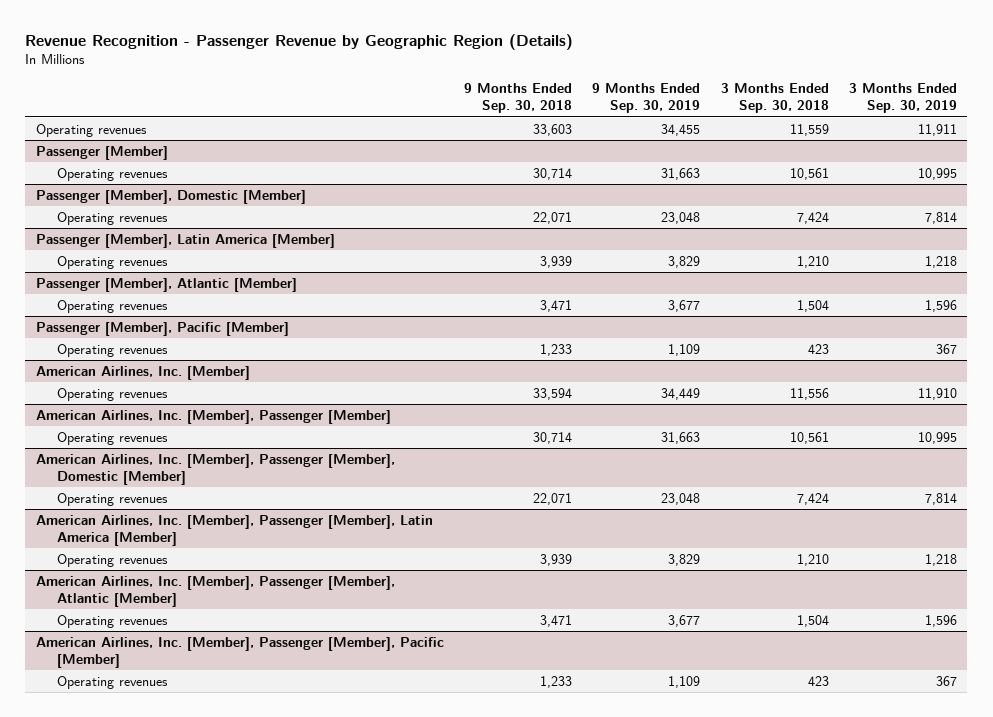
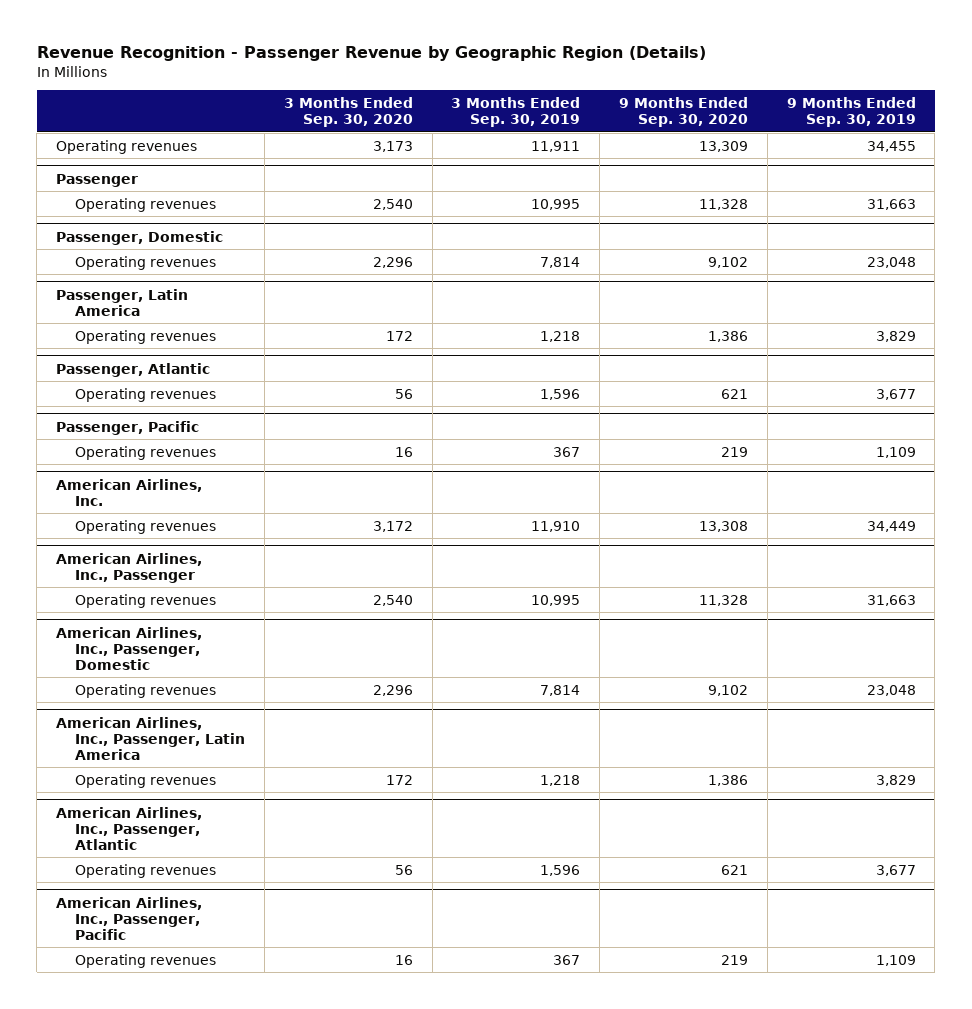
- | 9 Months Ended Sep. 30, 2018 | 9 Months Ended Sep. 30, 2019 | 3 Months Ended Sep. 30, 2018 | 3 Months Ended Sep. 30, 2019
+ | 3 Months Ended Sep. 30, 2020 | 3 Months Ended Sep. 30, 2019 | 9 Months Ended Sep. 30, 2020 | 9 Months Ended Sep. 30, 2019
- Passenger [Member]
+ Passenger
- Passenger [Member], Domestic [Member]
+ Passenger, Domestic
- Passenger [Member], Latin America [Member]
+ Passenger, Latin America
- Passenger [Member], Atlantic [Member]
+ Passenger, Atlantic
- Passenger [Member], Pacific [Member]
+ Passenger, Pacific
- American Airlines, Inc. [Member]
+ American Airlines, Inc.
- American Airlines, Inc. [Member], Passenger [Member]
+ American Airlines, Inc., Passenger
- American Airlines, Inc. [Member], Passenger [Member], Domestic [Member]
+ American Airlines, Inc., Passenger, Domestic
- American Airlines, Inc. [Member], Passenger [Member], Latin America [Member]
+ American Airlines, Inc., Passenger, Latin America
- American Airlines, Inc. [Member], Passenger [Member], Atlantic [Member]
+ American Airlines, Inc., Passenger, Atlantic
- American Airlines, Inc. [Member], Passenger [Member], Pacific [Member]
+ American Airlines, Inc., Passenger, Pacific

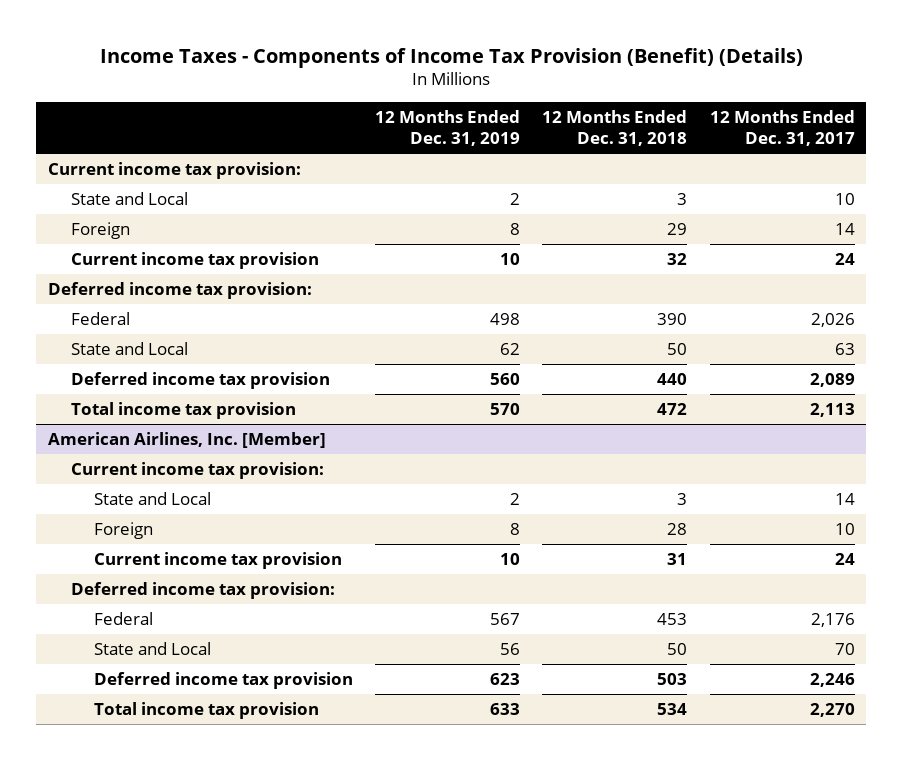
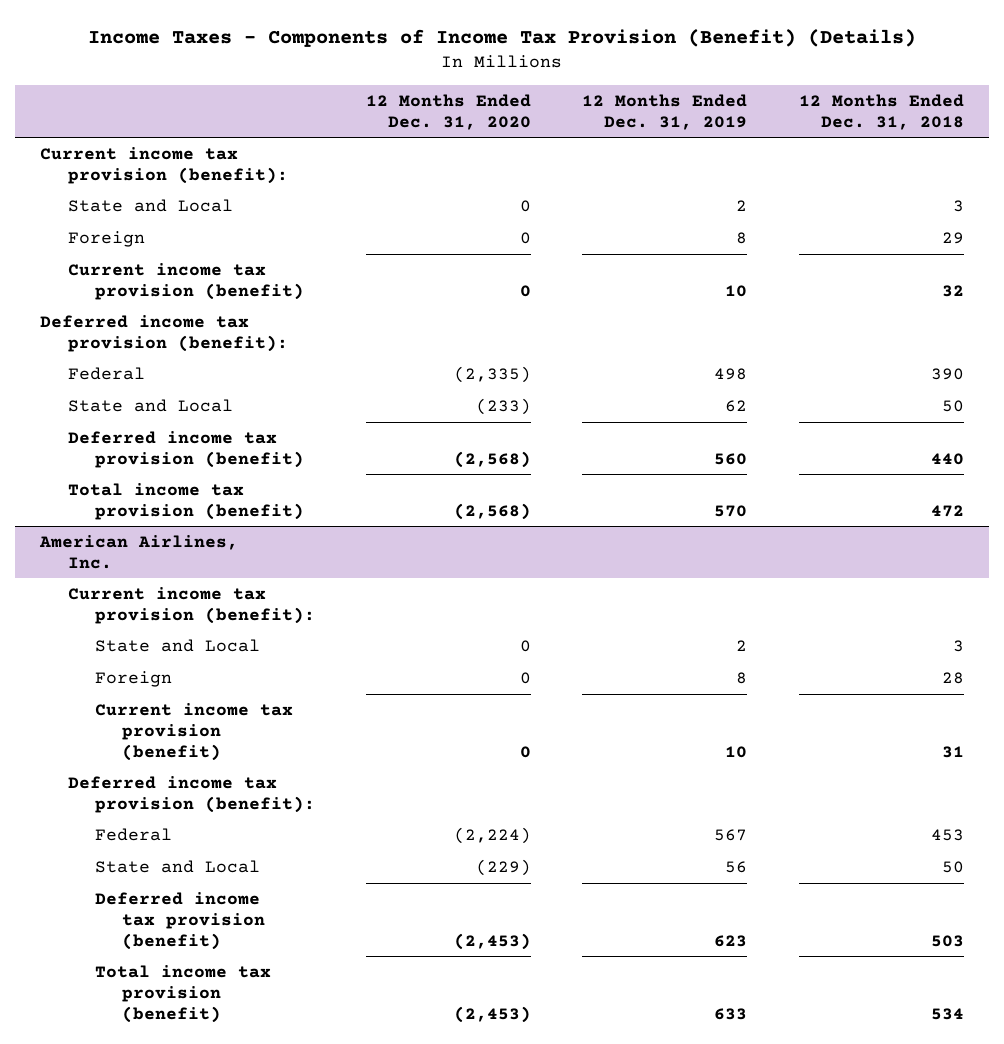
- | 12 Months Ended Dec. 31, 2019 | 12 Months Ended Dec. 31, 2018 | 12 Months Ended Dec. 31, 2017
+ | 12 Months Ended Dec. 31, 2020 | 12 Months Ended Dec. 31, 2019 | 12 Months Ended Dec. 31, 2018
- Current income tax provision:
+ Current income tax provision (benefit):
- Current income tax provision | 10 | 32 | 24
- Deferred income tax provision:
+ Current income tax provision (benefit) | 0 | 10 | 32
+ Deferred income tax provision (benefit):
- Deferred income tax provision | 560 | 440 | 2,089
- Total income tax provision | 570 | 472 | 2,113
- American Airlines, Inc. [Member]
- Current income tax provision:
+ Deferred income tax provision (benefit) | (2,568) | 560 | 440
+ Total income tax provision (benefit) | (2,568) | 570 | 472
+ American Airlines, Inc.
+ Current income tax provision (benefit):
- Current income tax provision | 10 | 31 | 24
- Deferred income tax provision:
+ Current income tax provision (benefit) | 0 | 10 | 31
+ Deferred income tax provision (benefit):
- Deferred income tax provision | 623 | 503 | 2,246
- Total income tax provision | 633 | 534 | 2,270
+ Deferred income tax provision (benefit) | (2,453) | 623 | 503
+ Total income tax provision (benefit) | (2,453) | 633 | 534

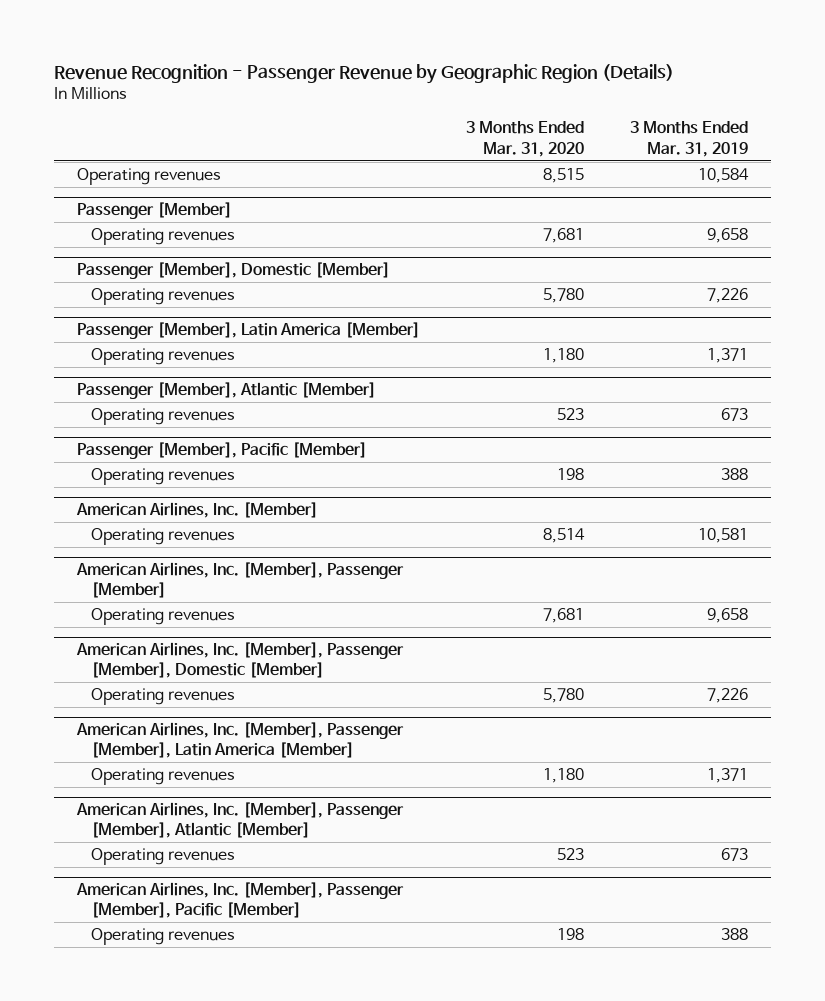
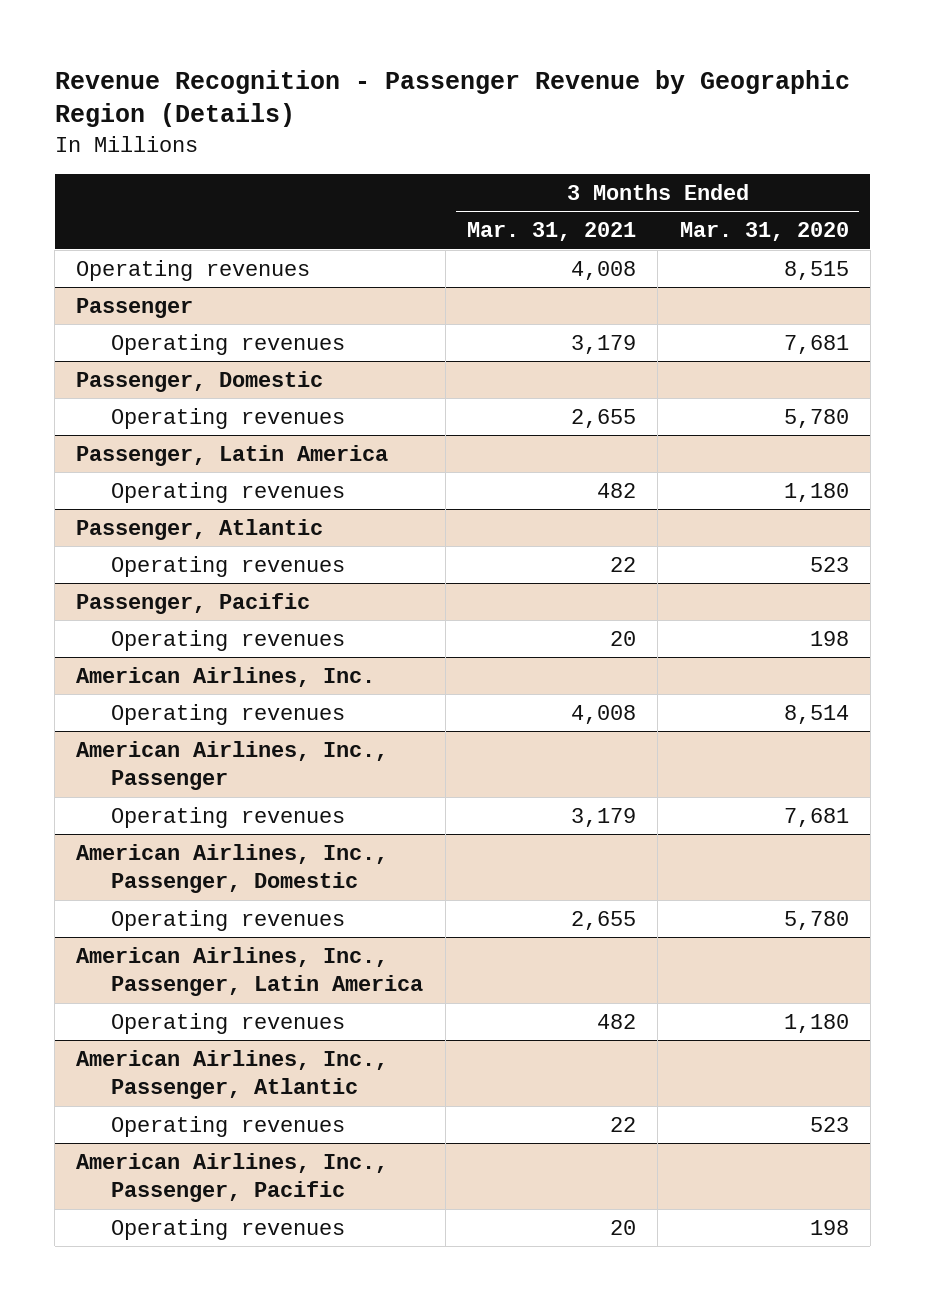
- | 3 Months Ended Mar. 31, 2020 | 3 Months Ended Mar. 31, 2019
+ | 3 Months Ended Mar. 31, 2021 | 3 Months Ended Mar. 31, 2020
- Passenger [Member]
+ Passenger
- Passenger [Member], Domestic [Member]
+ Passenger, Domestic
- Passenger [Member], Latin America [Member]
+ Passenger, Latin America
- Passenger [Member], Atlantic [Member]
+ Passenger, Atlantic
- Passenger [Member], Pacific [Member]
+ Passenger, Pacific
- American Airlines, Inc. [Member]
+ American Airlines, Inc.
- American Airlines, Inc. [Member], Passenger [Member]
+ American Airlines, Inc., Passenger
- American Airlines, Inc. [Member], Passenger [Member], Domestic [Member]
+ American Airlines, Inc., Passenger, Domestic
- American Airlines, Inc. [Member], Passenger [Member], Latin America [Member]
+ American Airlines, Inc., Passenger, Latin America
- American Airlines, Inc. [Member], Passenger [Member], Atlantic [Member]
+ American Airlines, Inc., Passenger, Atlantic
- American Airlines, Inc. [Member], Passenger [Member], Pacific [Member]
+ American Airlines, Inc., Passenger, Pacific

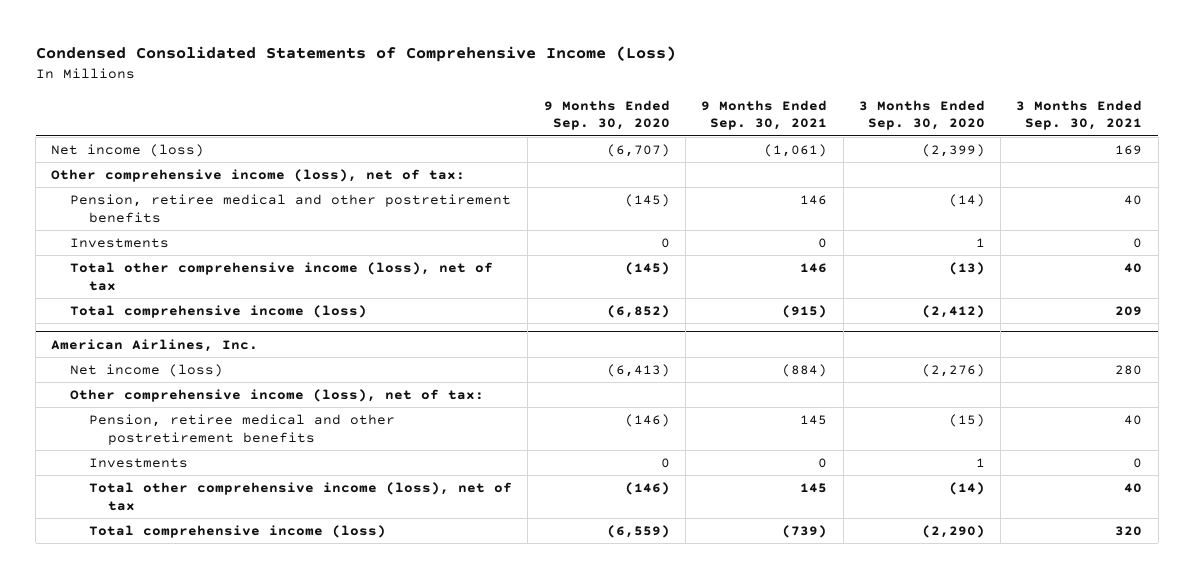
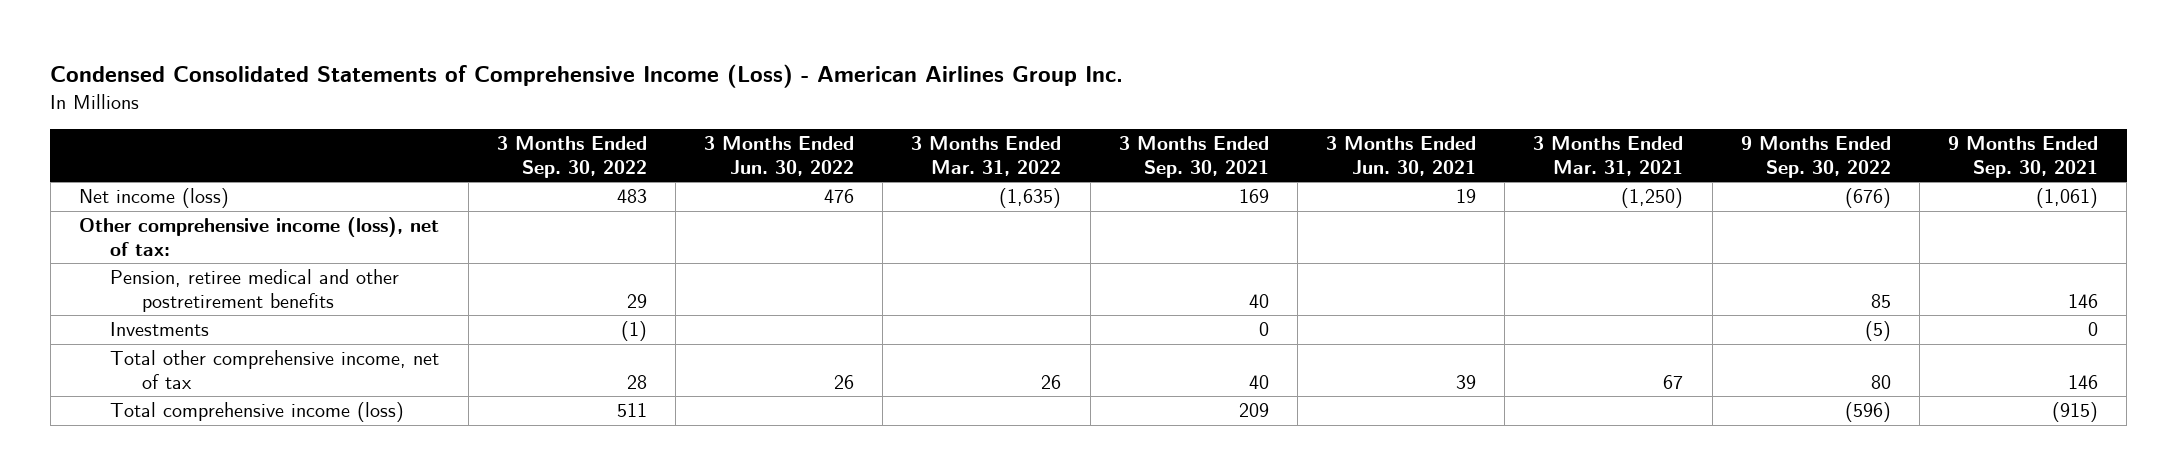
- Condensed Consolidated Statements of Comprehensive Income (Loss)
+ Condensed Consolidated Statements of Comprehensive Income (Loss) - American Airlines Group Inc.
- | 9 Months Ended Sep. 30, 2020 | 9 Months Ended Sep. 30, 2021 | 3 Months Ended Sep. 30, 2020 | 3 Months Ended Sep. 30, 2021
+ | 3 Months Ended Sep. 30, 2022 | 3 Months Ended Jun. 30, 2022 | 3 Months Ended Mar. 31, 2022 | 3 Months Ended Sep. 30, 2021 | 3 Months Ended Jun. 30, 2021 | 3 Months Ended Mar. 31, 2021 | 9 Months Ended Sep. 30, 2022 | 9 Months Ended Sep. 30, 2021
- Total other comprehensive income (loss), net of tax | (145) | 146 | (13) | 40
+ Total other comprehensive income, net of tax | 28 | 26 | 26 | 40 | 39 | 67 | 80 | 146
- American Airlines, Inc.
- Net income (loss) | (6,413) | (884) | (2,276) | 280
- Other comprehensive income (loss), net of tax:
- Pension, retiree medical and other postretirement benefits | (146) | 145 | (15) | 40
- Investments | 0 | 0 | 1 | 0
- Total other comprehensive income (loss), net of tax | (146) | 145 | (14) | 40
- Total comprehensive income (loss) | (6,559) | (739) | (2,290) | 320

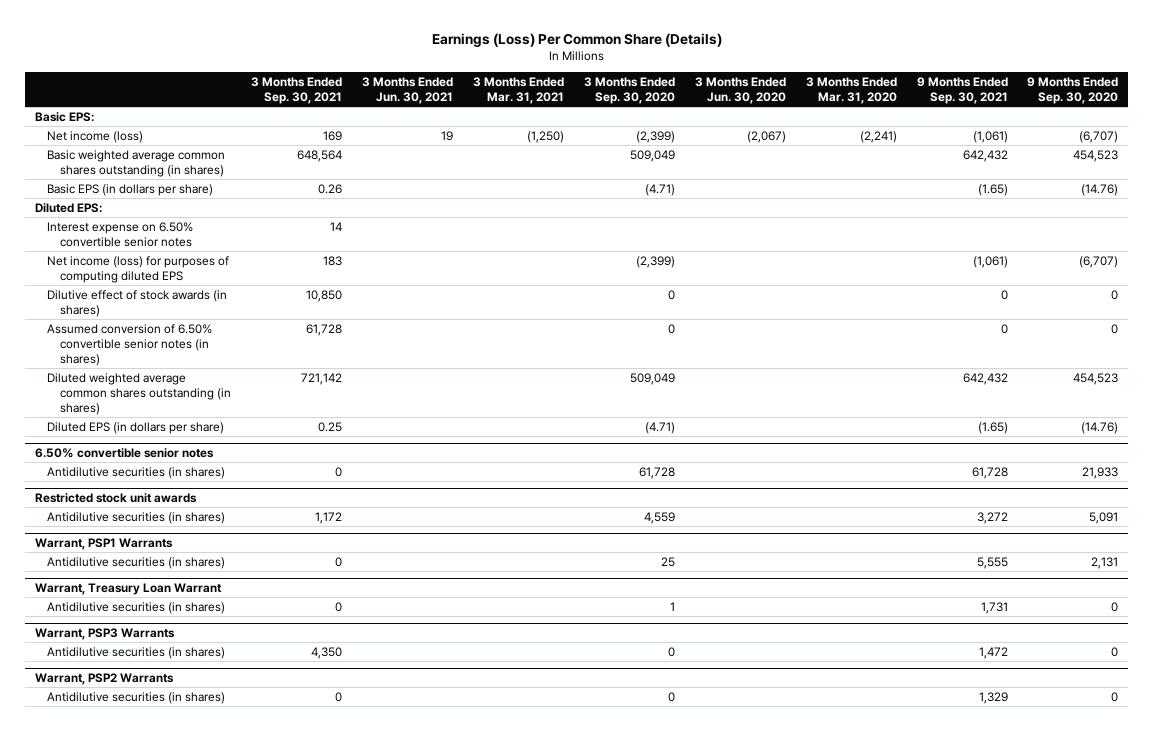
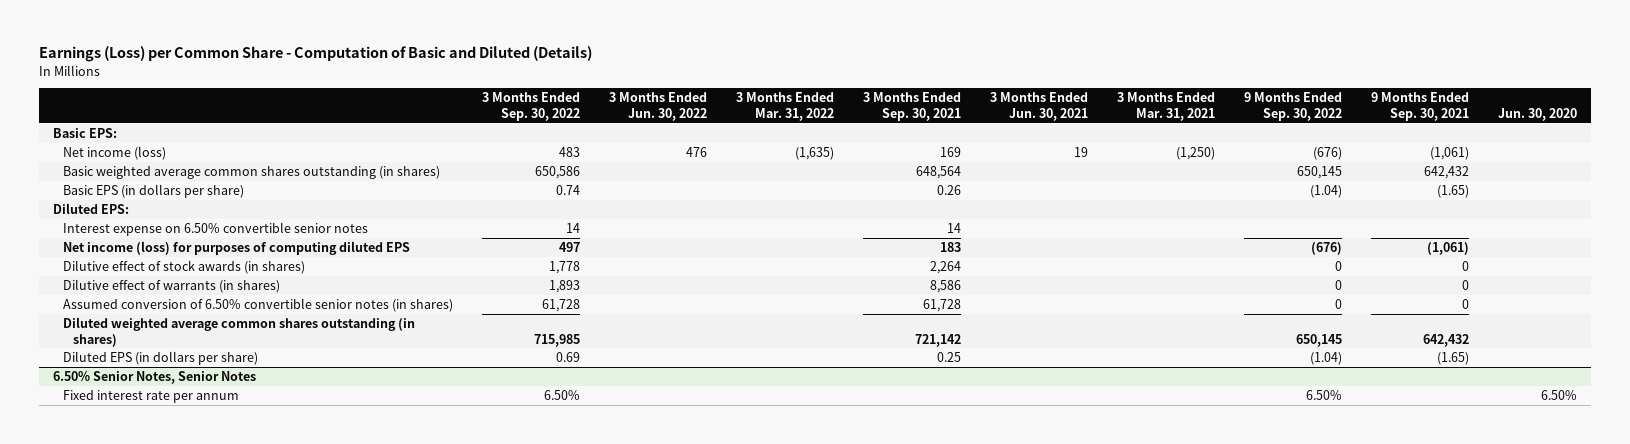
- Earnings (Loss) Per Common Share (Details)
+ Earnings (Loss) per Common Share - Computation of Basic and Diluted (Details)
- | 3 Months Ended Sep. 30, 2021 | 3 Months Ended Jun. 30, 2021 | 3 Months Ended Mar. 31, 2021 | 3 Months Ended Sep. 30, 2020 | 3 Months Ended Jun. 30, 2020 | 3 Months Ended Mar. 31, 2020 | 9 Months Ended Sep. 30, 2021 | 9 Months Ended Sep. 30, 2020
+ | 3 Months Ended Sep. 30, 2022 | 3 Months Ended Jun. 30, 2022 | 3 Months Ended Mar. 31, 2022 | 3 Months Ended Sep. 30, 2021 | 3 Months Ended Jun. 30, 2021 | 3 Months Ended Mar. 31, 2021 | 9 Months Ended Sep. 30, 2022 | 9 Months Ended Sep. 30, 2021 | Jun. 30, 2020
- Dilutive effect of stock awards (in shares) | 10,850 | | | 0 | | | 0 | 0
+ Dilutive effect of stock awards (in shares) | 1,778 | | | 2,264 | | | 0 | 0 |
+ Dilutive effect of warrants (in shares) | 1,893 | | | 8,586 | | | 0 | 0 |
- 6.50% convertible senior notes
- Antidilutive securities (in shares) | 0 | | | 61,728 | | | 61,728 | 21,933
- Restricted stock unit awards
- Antidilutive securities (in shares) | 1,172 | | | 4,559 | | | 3,272 | 5,091
- Warrant, PSP1 Warrants
- Antidilutive securities (in shares) | 0 | | | 25 | | | 5,555 | 2,131
- Warrant, Treasury Loan Warrant
- Antidilutive securities (in shares) | 0 | | | 1 | | | 1,731 | 0
- Warrant, PSP3 Warrants
- Antidilutive securities (in shares) | 4,350 | | | 0 | | | 1,472 | 0
- Warrant, PSP2 Warrants
- Antidilutive securities (in shares) | 0 | | | 0 | | | 1,329 | 0
+ 6.50% Senior Notes, Senior Notes
+ Fixed interest rate per annum | 6.50% | | | | | | 6.50% | | 6.50%

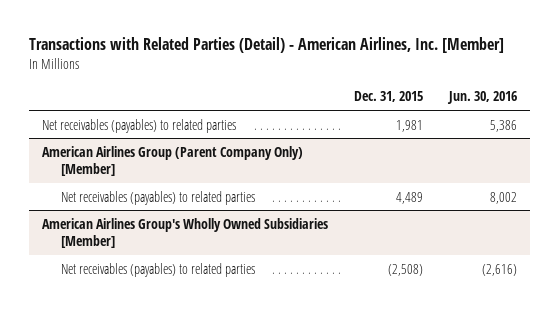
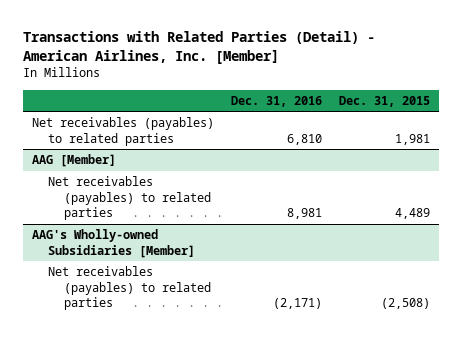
- | Dec. 31, 2015 | Jun. 30, 2016
+ | Dec. 31, 2016 | Dec. 31, 2015
- American Airlines Group (Parent Company Only) [Member]
+ AAG [Member]
- American Airlines Group's Wholly Owned Subsidiaries [Member]
+ AAG's Wholly-owned Subsidiaries [Member]

